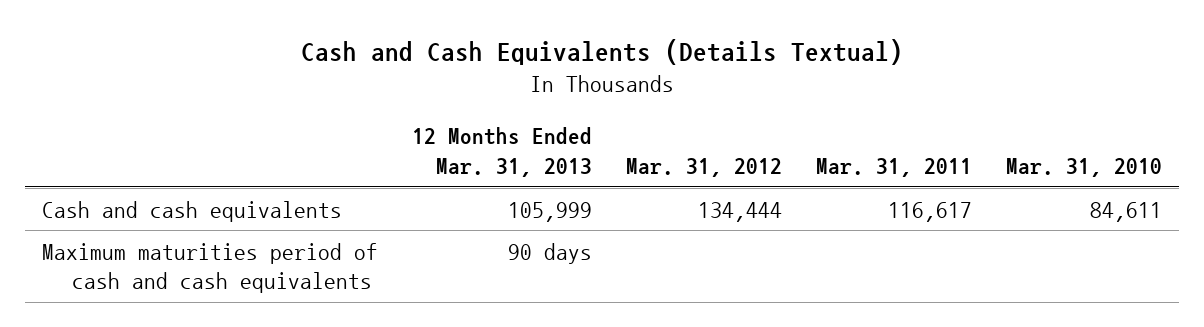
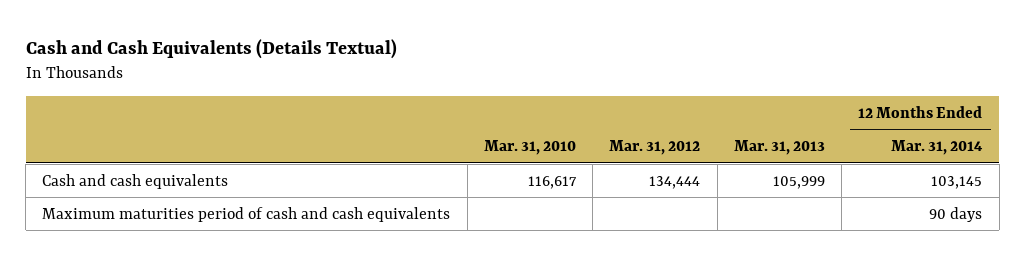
- | 12 Months Ended Mar. 31, 2013 | Mar. 31, 2012 | Mar. 31, 2011 | Mar. 31, 2010
+ | Mar. 31, 2010 | Mar. 31, 2012 | Mar. 31, 2013 | 12 Months Ended Mar. 31, 2014
- Cash and cash equivalents | 105,999 | 134,444 | 116,617 | 84,611
+ Cash and cash equivalents | 116,617 | 134,444 | 105,999 | 103,145

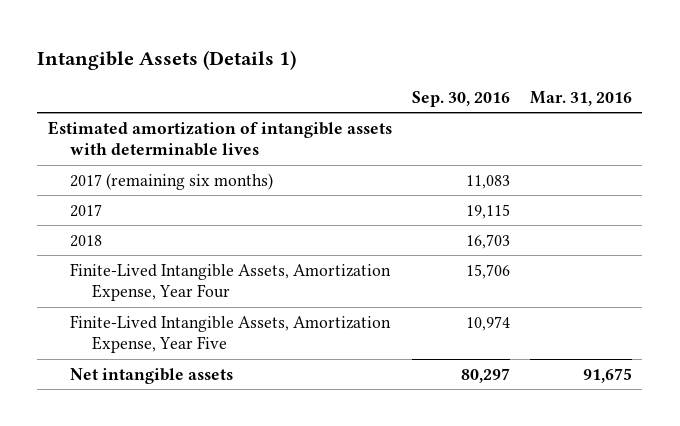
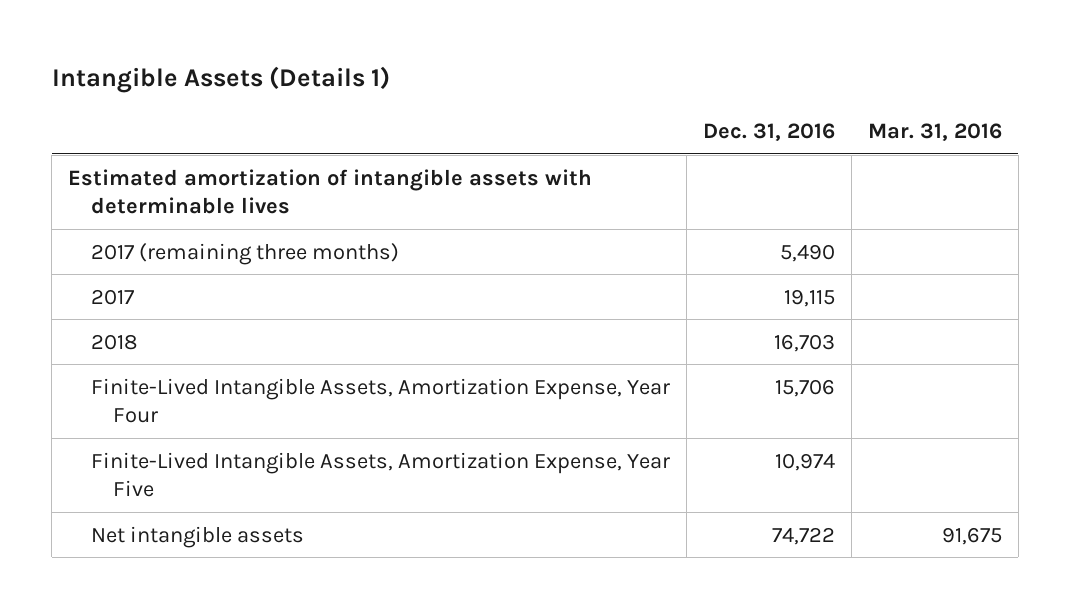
- | Sep. 30, 2016 | Mar. 31, 2016
+ | Dec. 31, 2016 | Mar. 31, 2016
- 2017 (remaining six months) | 11,083 |
+ 2017 (remaining three months) | 5,490 |

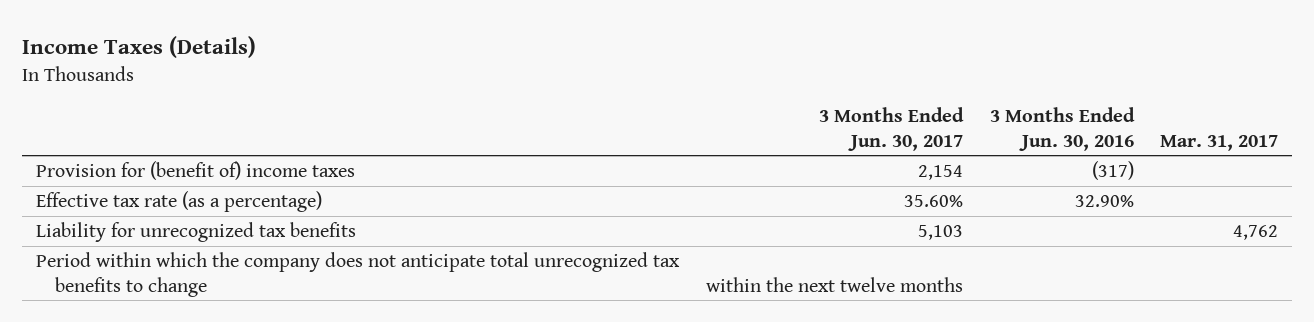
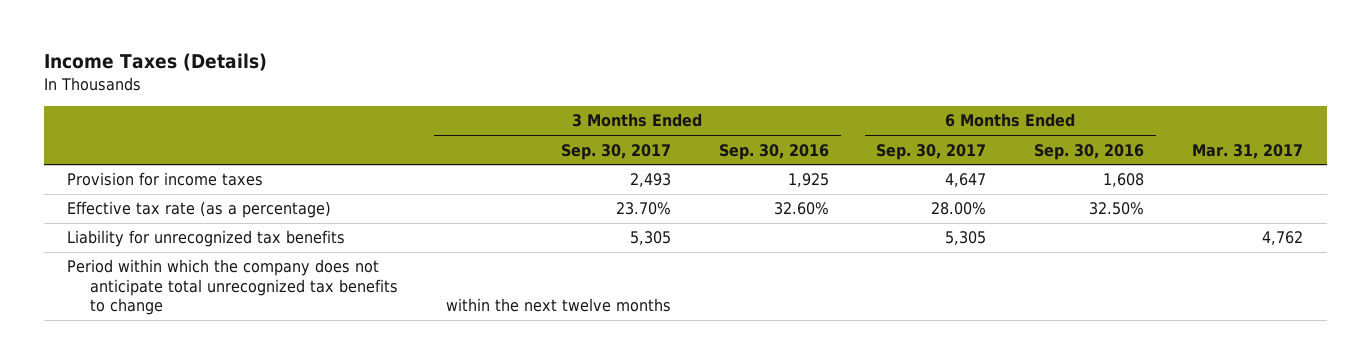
- | 3 Months Ended Jun. 30, 2017 | 3 Months Ended Jun. 30, 2016 | Mar. 31, 2017
+ | 3 Months Ended Sep. 30, 2017 | 3 Months Ended Sep. 30, 2016 | 6 Months Ended Sep. 30, 2017 | 6 Months Ended Sep. 30, 2016 | Mar. 31, 2017
- Provision for (benefit of) income taxes | 2,154 | (317) |
+ Provision for income taxes | 2,493 | 1,925 | 4,647 | 1,608 |

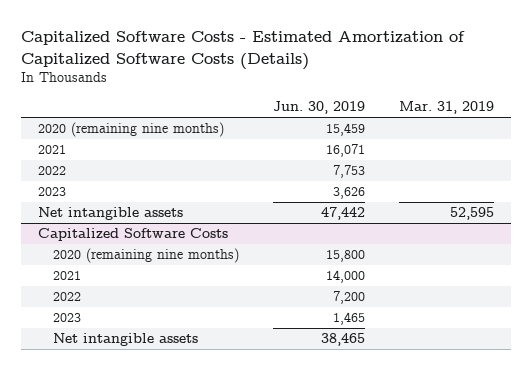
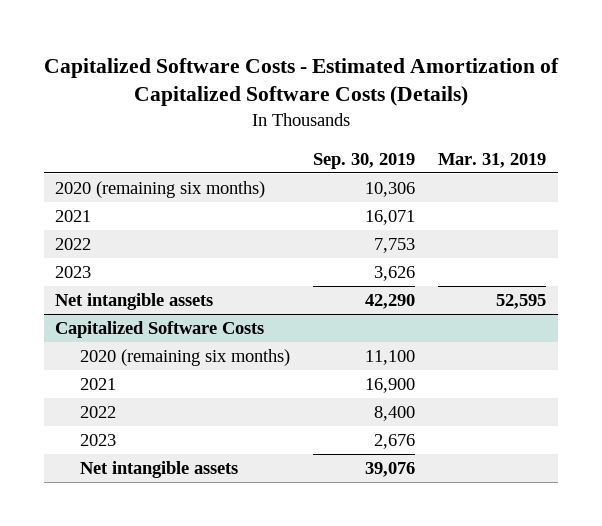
- | Jun. 30, 2019 | Mar. 31, 2019
+ | Sep. 30, 2019 | Mar. 31, 2019
- 2020 (remaining nine months) | 15,459 |
+ 2020 (remaining six months) | 10,306 |
@ Capitalized Software Costs
- 2020 (remaining nine months) | 15,800 |
+ 2020 (remaining six months) | 11,100 |

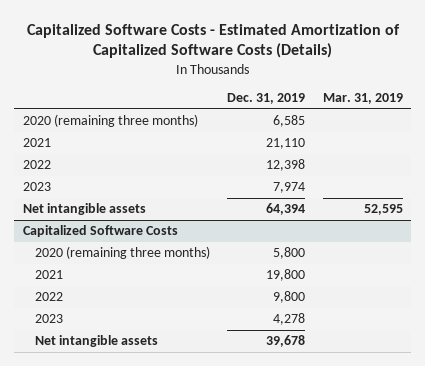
- | Sep. 30, 2019 | Mar. 31, 2019
+ | Dec. 31, 2019 | Mar. 31, 2019
- 2020 (remaining six months) | 10,306 |
+ 2020 (remaining three months) | 6,585 |
@ Capitalized Software Costs
- 2020 (remaining six months) | 11,100 |
+ 2020 (remaining three months) | 5,800 |

